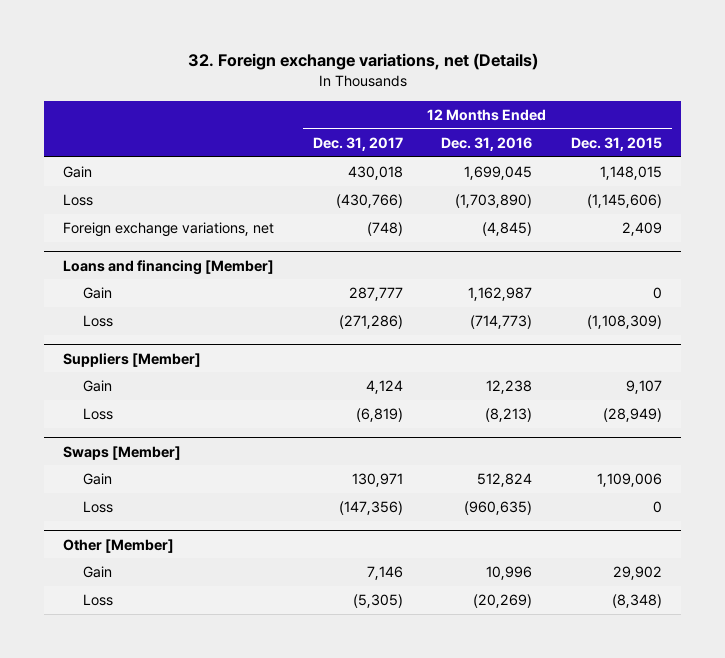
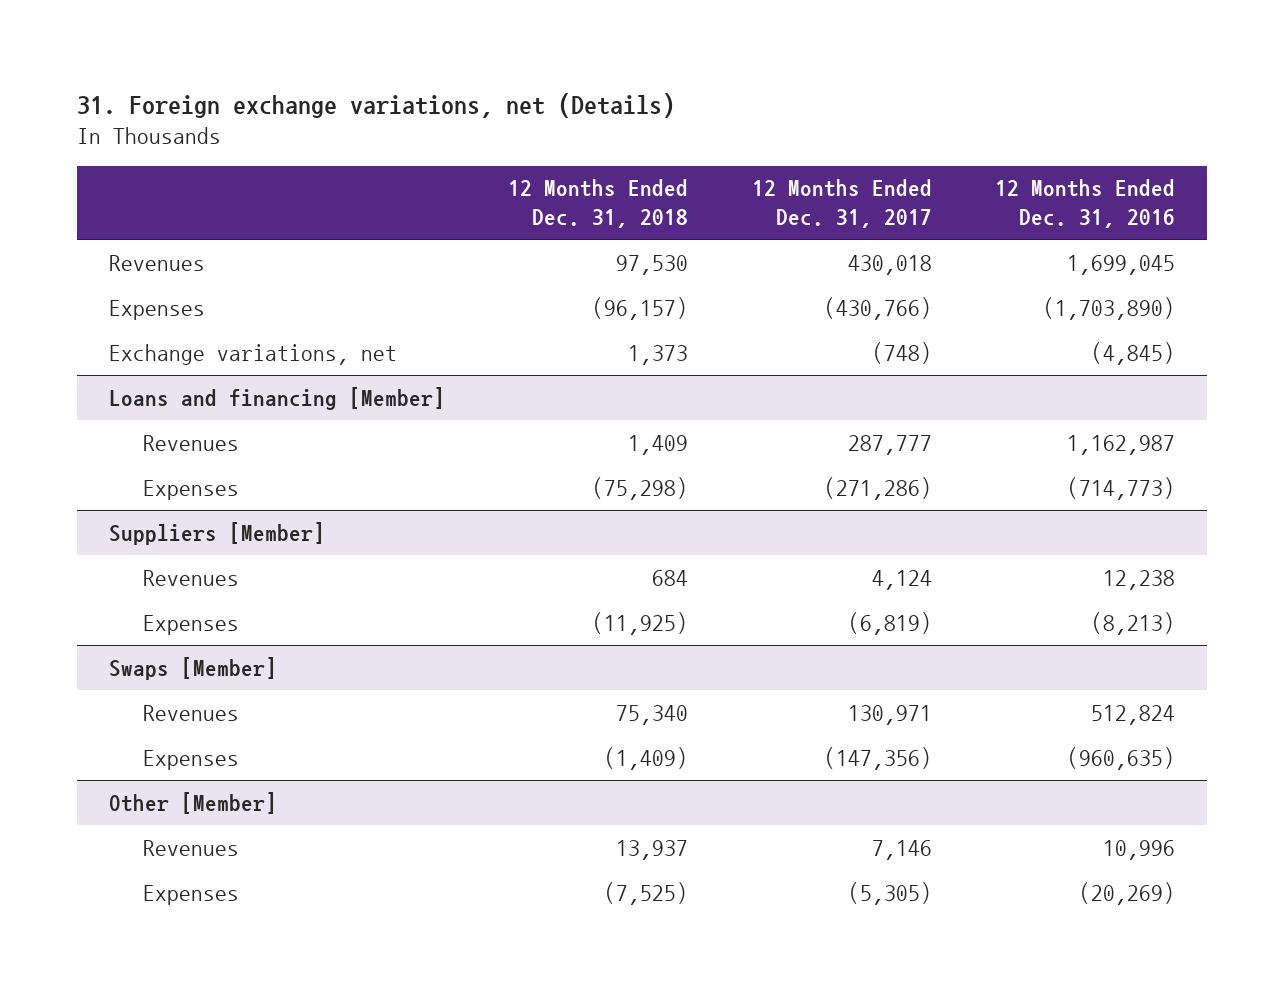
- 32. Foreign exchange variations, net (Details)
+ 31. Foreign exchange variations, net (Details)
- | 12 Months Ended Dec. 31, 2017 | 12 Months Ended Dec. 31, 2016 | 12 Months Ended Dec. 31, 2015
+ | 12 Months Ended Dec. 31, 2018 | 12 Months Ended Dec. 31, 2017 | 12 Months Ended Dec. 31, 2016
- Gain | 430,018 | 1,699,045 | 1,148,015
- Loss | (430,766) | (1,703,890) | (1,145,606)
- Foreign exchange variations, net | (748) | (4,845) | 2,409
+ Revenues | 97,530 | 430,018 | 1,699,045
+ Expenses | (96,157) | (430,766) | (1,703,890)
+ Exchange variations, net | 1,373 | (748) | (4,845)
@ Loans and financing [Member]
- Gain | 287,777 | 1,162,987 | 0
- Loss | (271,286) | (714,773) | (1,108,309)
+ Revenues | 1,409 | 287,777 | 1,162,987
+ Expenses | (75,298) | (271,286) | (714,773)
@ Suppliers [Member]
- Gain | 4,124 | 12,238 | 9,107
- Loss | (6,819) | (8,213) | (28,949)
+ Revenues | 684 | 4,124 | 12,238
+ Expenses | (11,925) | (6,819) | (8,213)
@ Swaps [Member]
- Gain | 130,971 | 512,824 | 1,109,006
- Loss | (147,356) | (960,635) | 0
+ Revenues | 75,340 | 130,971 | 512,824
+ Expenses | (1,409) | (147,356) | (960,635)
@ Other [Member]
- Gain | 7,146 | 10,996 | 29,902
- Loss | (5,305) | (20,269) | (8,348)
+ Revenues | 13,937 | 7,146 | 10,996
+ Expenses | (7,525) | (5,305) | (20,269)

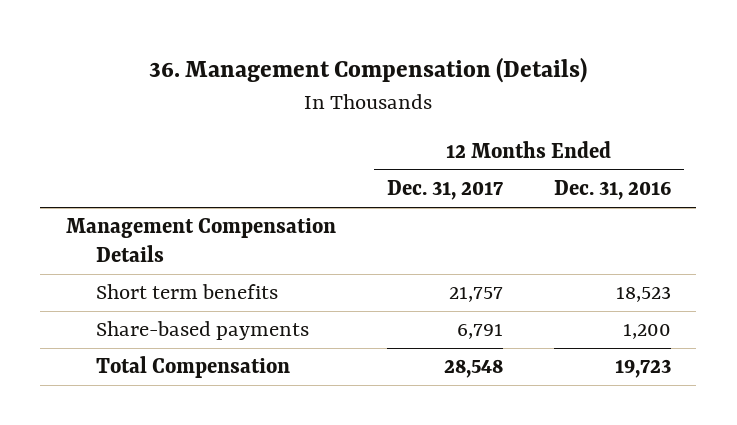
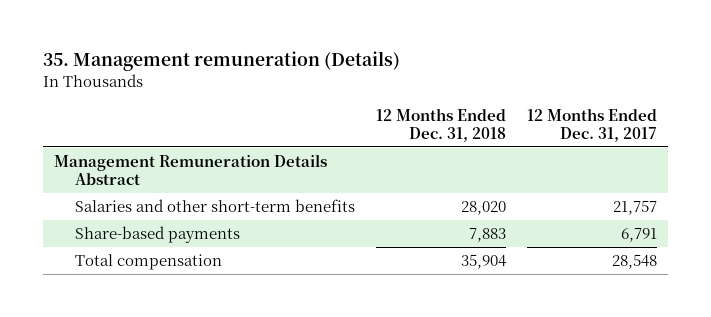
- 36. Management Compensation (Details)
+ 35. Management remuneration (Details)
- | 12 Months Ended Dec. 31, 2017 | 12 Months Ended Dec. 31, 2016
+ | 12 Months Ended Dec. 31, 2018 | 12 Months Ended Dec. 31, 2017
- Management Compensation Details
- Short term benefits | 21,757 | 18,523
+ Management Remuneration Details Abstract
+ Salaries and other short-term benefits | 28,020 | 21,757
- Total Compensation | 28,548 | 19,723
+ Total compensation | 35,904 | 28,548

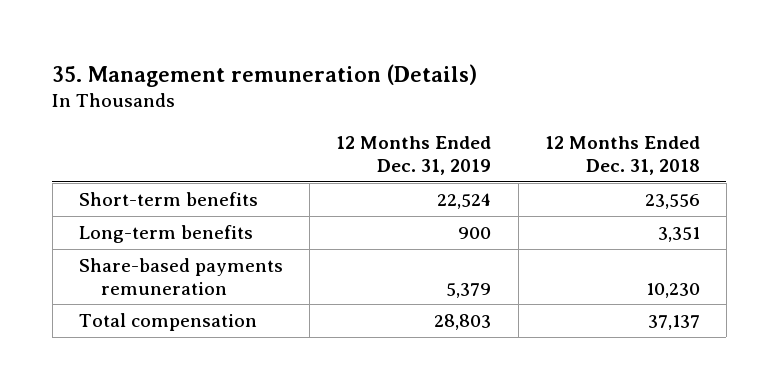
- | 12 Months Ended Dec. 31, 2018 | 12 Months Ended Dec. 31, 2017
+ | 12 Months Ended Dec. 31, 2019 | 12 Months Ended Dec. 31, 2018
- Management Remuneration Details Abstract
- Salaries and other short-term benefits | 28,020 | 21,757
- Share-based payments | 7,883 | 6,791
- Total compensation | 35,904 | 28,548
+ Short-term benefits | 22,524 | 23,556
+ Long-term benefits | 900 | 3,351
+ Share-based payments remuneration | 5,379 | 10,230
+ Total compensation | 28,803 | 37,137

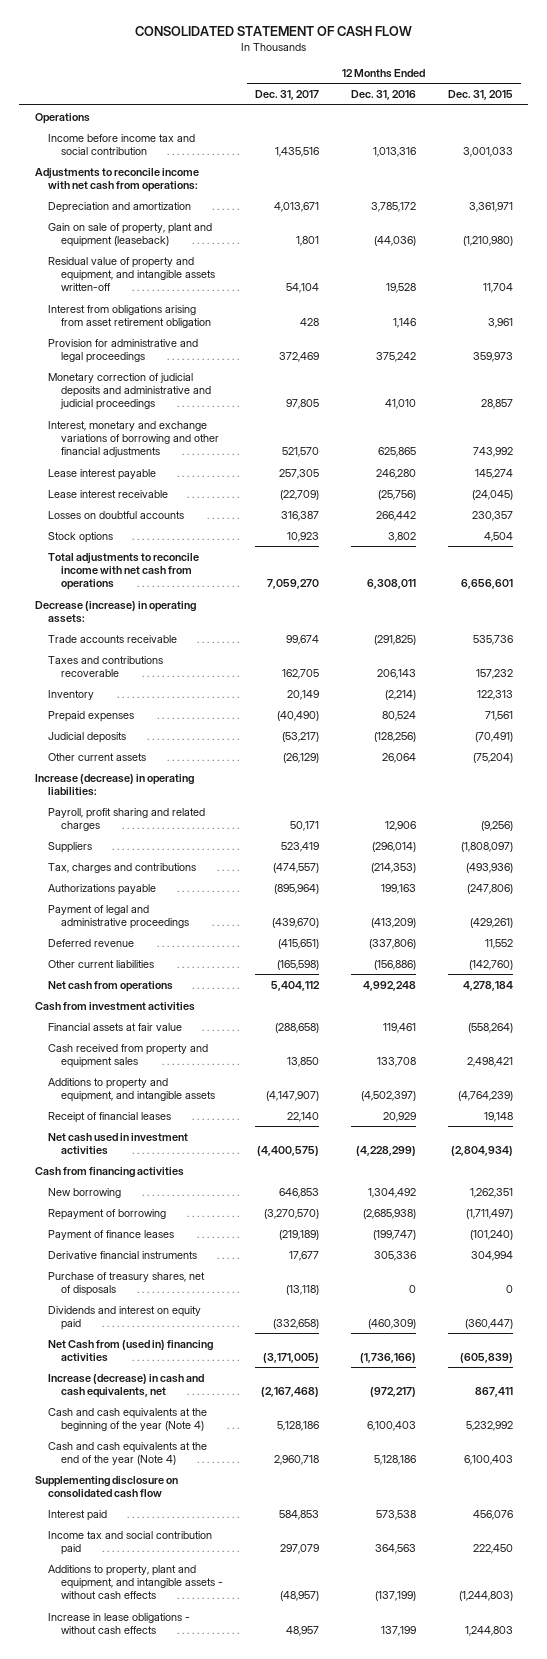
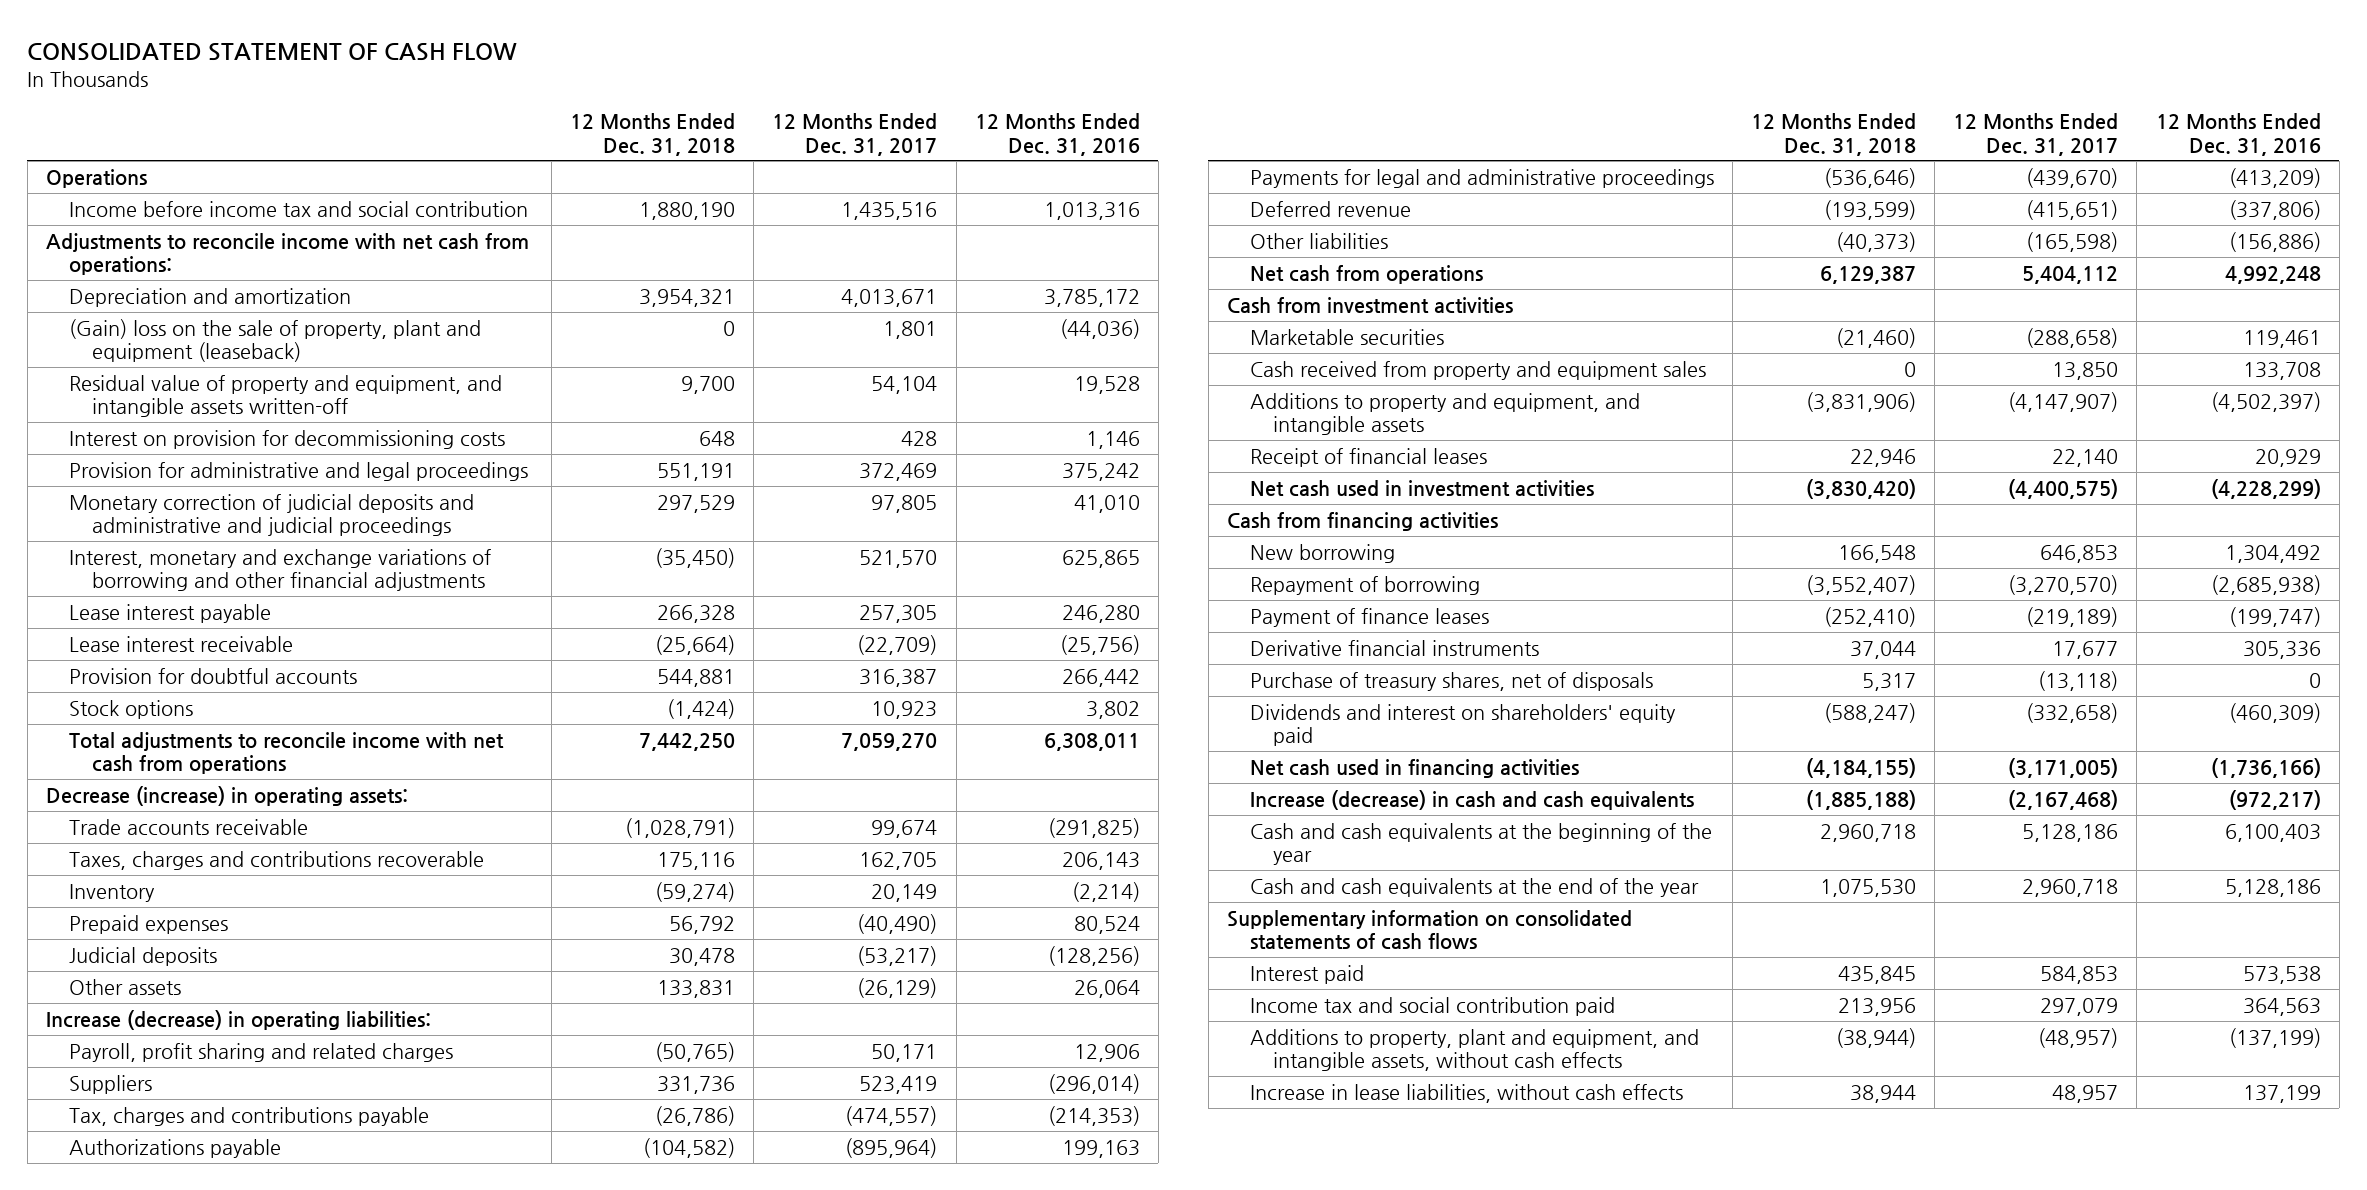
- | 12 Months Ended Dec. 31, 2017 | 12 Months Ended Dec. 31, 2016 | 12 Months Ended Dec. 31, 2015
+ | 12 Months Ended Dec. 31, 2018 | 12 Months Ended Dec. 31, 2017 | 12 Months Ended Dec. 31, 2016
- Gain on sale of property, plant and equipment (leaseback) | 1,801 | (44,036) | (1,210,980)
+ (Gain) loss on the sale of property, plant and equipment (leaseback) | 0 | 1,801 | (44,036)
- Interest from obligations arising from asset retirement obligation | 428 | 1,146 | 3,961
+ Interest on provision for decommissioning costs | 648 | 428 | 1,146
- Losses on doubtful accounts | 316,387 | 266,442 | 230,357
+ Provision for doubtful accounts | 544,881 | 316,387 | 266,442
- Taxes and contributions recoverable | 162,705 | 206,143 | 157,232
+ Taxes, charges and contributions recoverable | 175,116 | 162,705 | 206,143
- Other current assets | (26,129) | 26,064 | (75,204)
+ Other assets | 133,831 | (26,129) | 26,064
- Tax, charges and contributions | (474,557) | (214,353) | (493,936)
+ Tax, charges and contributions payable | (26,786) | (474,557) | (214,353)
- Payment of legal and administrative proceedings | (439,670) | (413,209) | (429,261)
+ Payments for legal and administrative proceedings | (536,646) | (439,670) | (413,209)
- Other current liabilities | (165,598) | (156,886) | (142,760)
+ Other liabilities | (40,373) | (165,598) | (156,886)
- Financial assets at fair value | (288,658) | 119,461 | (558,264)
+ Marketable securities | (21,460) | (288,658) | 119,461
- Dividends and interest on equity paid | (332,658) | (460,309) | (360,447)
- Net Cash from (used in) financing activities | (3,171,005) | (1,736,166) | (605,839)
- Increase (decrease) in cash and cash equivalents, net | (2,167,468) | (972,217) | 867,411
- Cash and cash equivalents at the beginning of the year (Note 4) | 5,128,186 | 6,100,403 | 5,232,992
- Cash and cash equivalents at the end of the year (Note 4) | 2,960,718 | 5,128,186 | 6,100,403
- Supplementing disclosure on consolidated cash flow
+ Dividends and interest on shareholders' equity paid | (588,247) | (332,658) | (460,309)
+ Net cash used in financing activities | (4,184,155) | (3,171,005) | (1,736,166)
+ Increase (decrease) in cash and cash equivalents | (1,885,188) | (2,167,468) | (972,217)
+ Cash and cash equivalents at the beginning of the year | 2,960,718 | 5,128,186 | 6,100,403
+ Cash and cash equivalents at the end of the year | 1,075,530 | 2,960,718 | 5,128,186
+ Supplementary information on consolidated statements of cash flows
- Additions to property, plant and equipment, and intangible assets - without cash effects | (48,957) | (137,199) | (1,244,803)
- Increase in lease obligations - without cash effects | 48,957 | 137,199 | 1,244,803
+ Additions to property, plant and equipment, and intangible assets, without cash effects | (38,944) | (48,957) | (137,199)
+ Increase in lease liabilities, without cash effects | 38,944 | 48,957 | 137,199

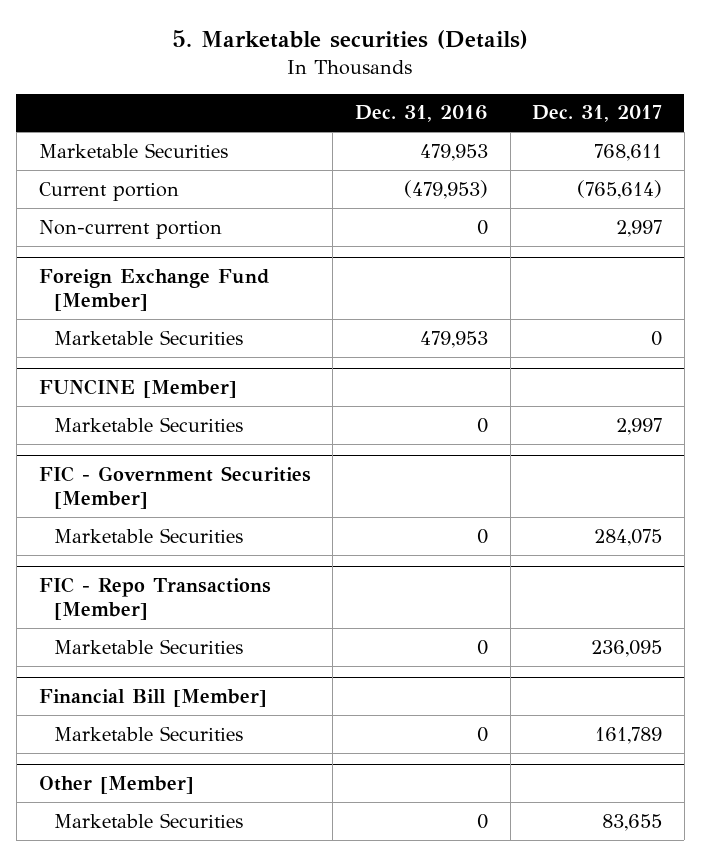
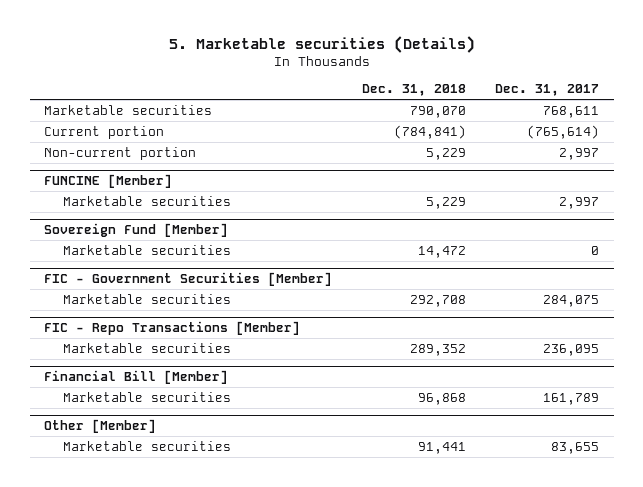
- | Dec. 31, 2016 | Dec. 31, 2017
+ | Dec. 31, 2018 | Dec. 31, 2017
- Marketable Securities | 479,953 | 768,611
+ Marketable securities | 790,070 | 768,611
- Foreign Exchange Fund [Member]
- Marketable Securities | 479,953 | 0
@ FUNCINE [Member]
- Marketable Securities | 0 | 2,997
+ Marketable securities | 5,229 | 2,997
+ Sovereign Fund [Member]
+ Marketable securities | 14,472 | 0
@ FIC - Government Securities [Member]
- Marketable Securities | 0 | 284,075
+ Marketable securities | 292,708 | 284,075
@ FIC - Repo Transactions [Member]
- Marketable Securities | 0 | 236,095
+ Marketable securities | 289,352 | 236,095
@ Financial Bill [Member]
- Marketable Securities | 0 | 161,789
+ Marketable securities | 96,868 | 161,789
@ Other [Member]
- Marketable Securities | 0 | 83,655
+ Marketable securities | 91,441 | 83,655

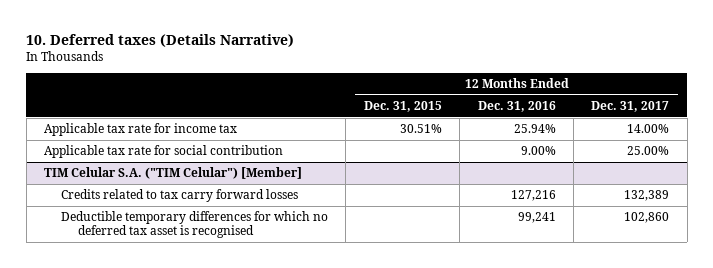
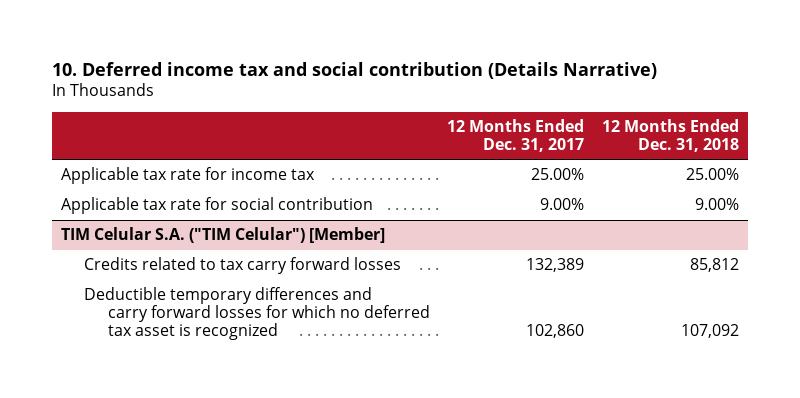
- 10. Deferred taxes (Details Narrative)
+ 10. Deferred income tax and social contribution (Details Narrative)
- | 12 Months Ended Dec. 31, 2015 | 12 Months Ended Dec. 31, 2016 | 12 Months Ended Dec. 31, 2017
+ | 12 Months Ended Dec. 31, 2017 | 12 Months Ended Dec. 31, 2018
- Applicable tax rate for income tax | 30.51% | 25.94% | 14.00%
- Applicable tax rate for social contribution | | 9.00% | 25.00%
+ Applicable tax rate for income tax | 25.00% | 25.00%
+ Applicable tax rate for social contribution | 9.00% | 9.00%
@ TIM Celular S.A. ("TIM Celular") [Member]
- Deductible temporary differences for which no deferred tax asset is recognised | | 99,241 | 102,860
+ Deductible temporary differences and carry forward losses for which no deferred tax asset is recognized | 102,860 | 107,092

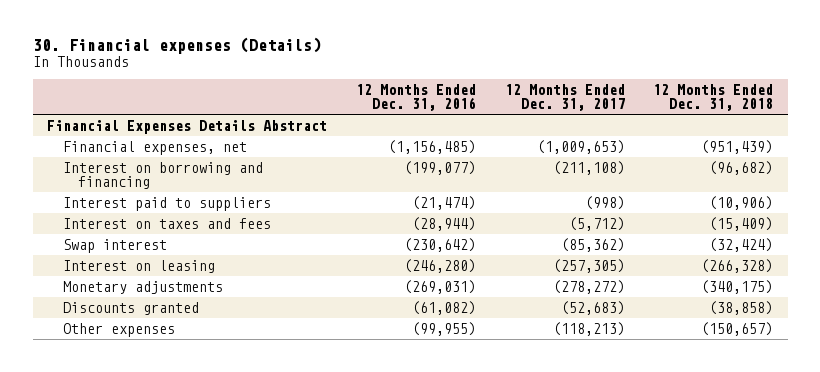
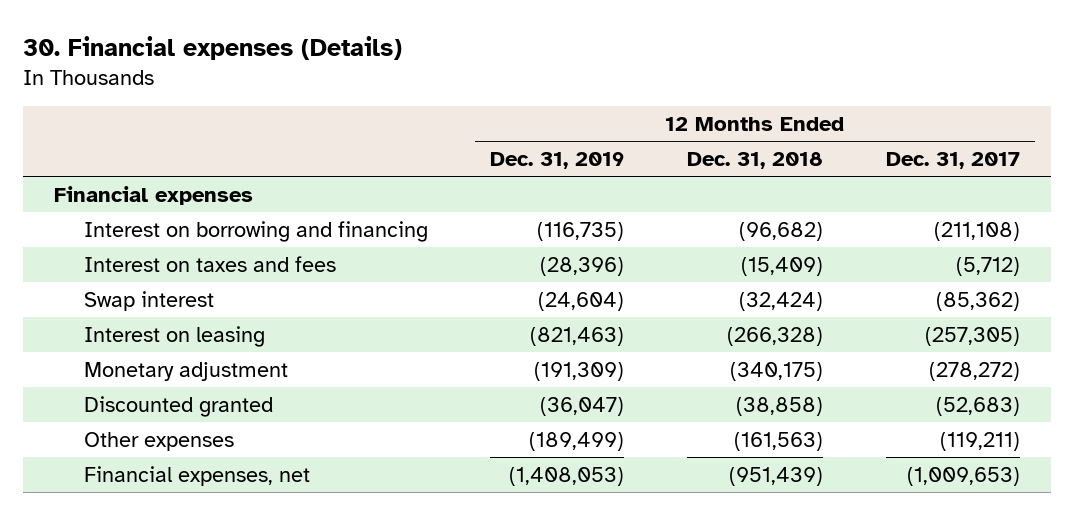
- | 12 Months Ended Dec. 31, 2016 | 12 Months Ended Dec. 31, 2017 | 12 Months Ended Dec. 31, 2018
+ | 12 Months Ended Dec. 31, 2019 | 12 Months Ended Dec. 31, 2018 | 12 Months Ended Dec. 31, 2017
- Financial Expenses Details Abstract
+ Financial expenses
- Interest paid to suppliers | (21,474) | (998) | (10,906)
- Monetary adjustments | (269,031) | (278,272) | (340,175)
- Discounts granted | (61,082) | (52,683) | (38,858)
- Other expenses | (99,955) | (118,213) | (150,657)
+ Monetary adjustment | (191,309) | (340,175) | (278,272)
+ Discounted granted | (36,047) | (38,858) | (52,683)
+ Other expenses | (189,499) | (161,563) | (119,211)
moved down: Financial expenses, net | (1,408,053) | (951,439) | (1,009,653)

